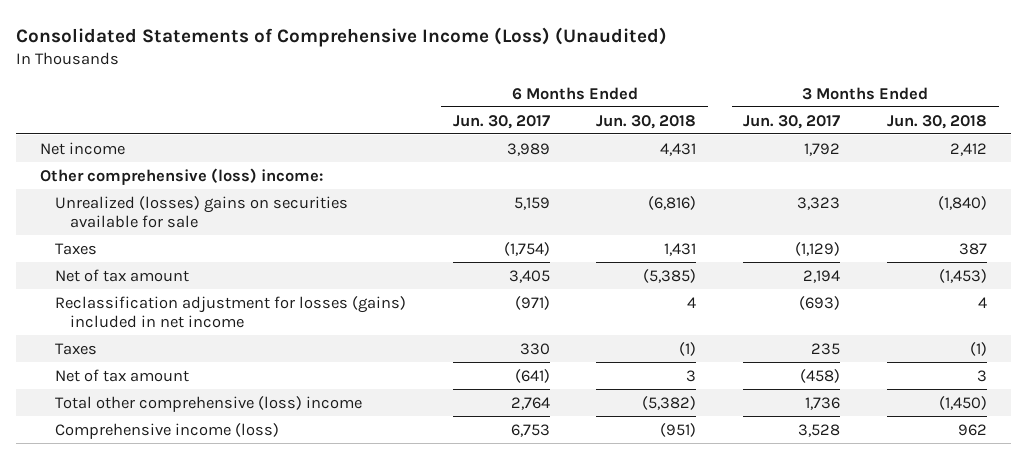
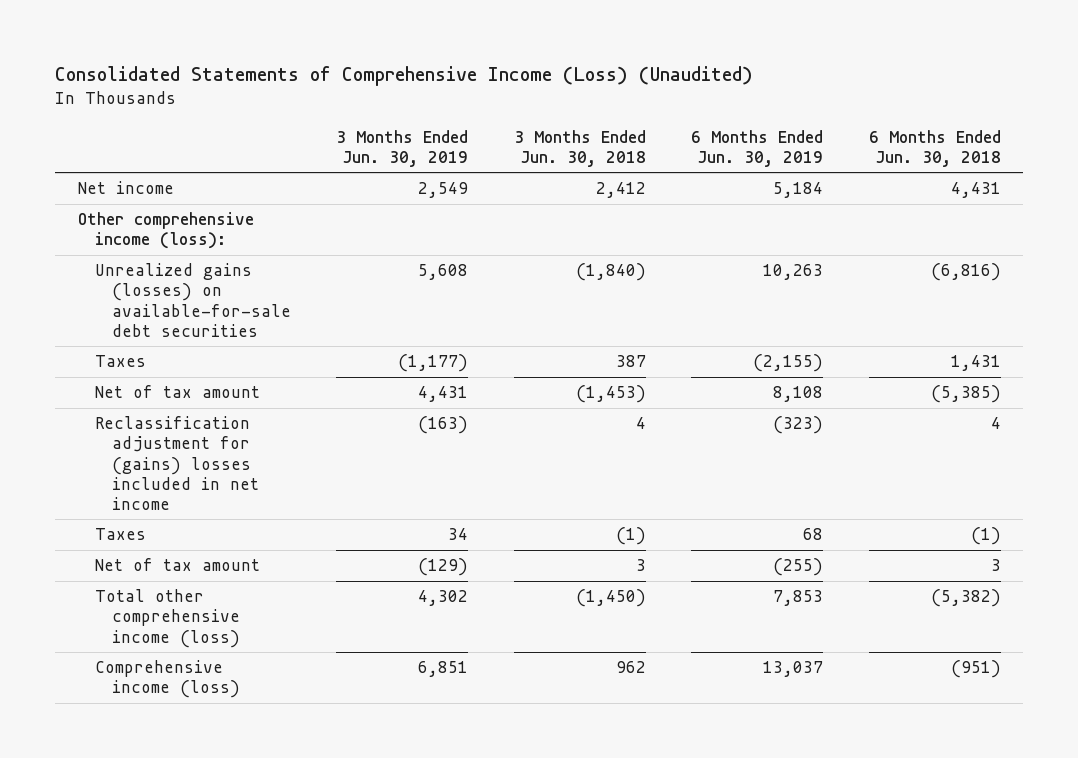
- | 6 Months Ended Jun. 30, 2017 | 6 Months Ended Jun. 30, 2018 | 3 Months Ended Jun. 30, 2017 | 3 Months Ended Jun. 30, 2018
+ | 3 Months Ended Jun. 30, 2019 | 3 Months Ended Jun. 30, 2018 | 6 Months Ended Jun. 30, 2019 | 6 Months Ended Jun. 30, 2018
- Other comprehensive (loss) income:
- Unrealized (losses) gains on securities available for sale | 5,159 | (6,816) | 3,323 | (1,840)
+ Other comprehensive income (loss):
+ Unrealized gains (losses) on available-for-sale debt securities | 5,608 | (1,840) | 10,263 | (6,816)
- Reclassification adjustment for losses (gains) included in net income | (971) | 4 | (693) | 4
+ Reclassification adjustment for (gains) losses included in net income | (163) | 4 | (323) | 4
- Total other comprehensive (loss) income | 2,764 | (5,382) | 1,736 | (1,450)
+ Total other comprehensive income (loss) | 4,302 | (1,450) | 7,853 | (5,382)

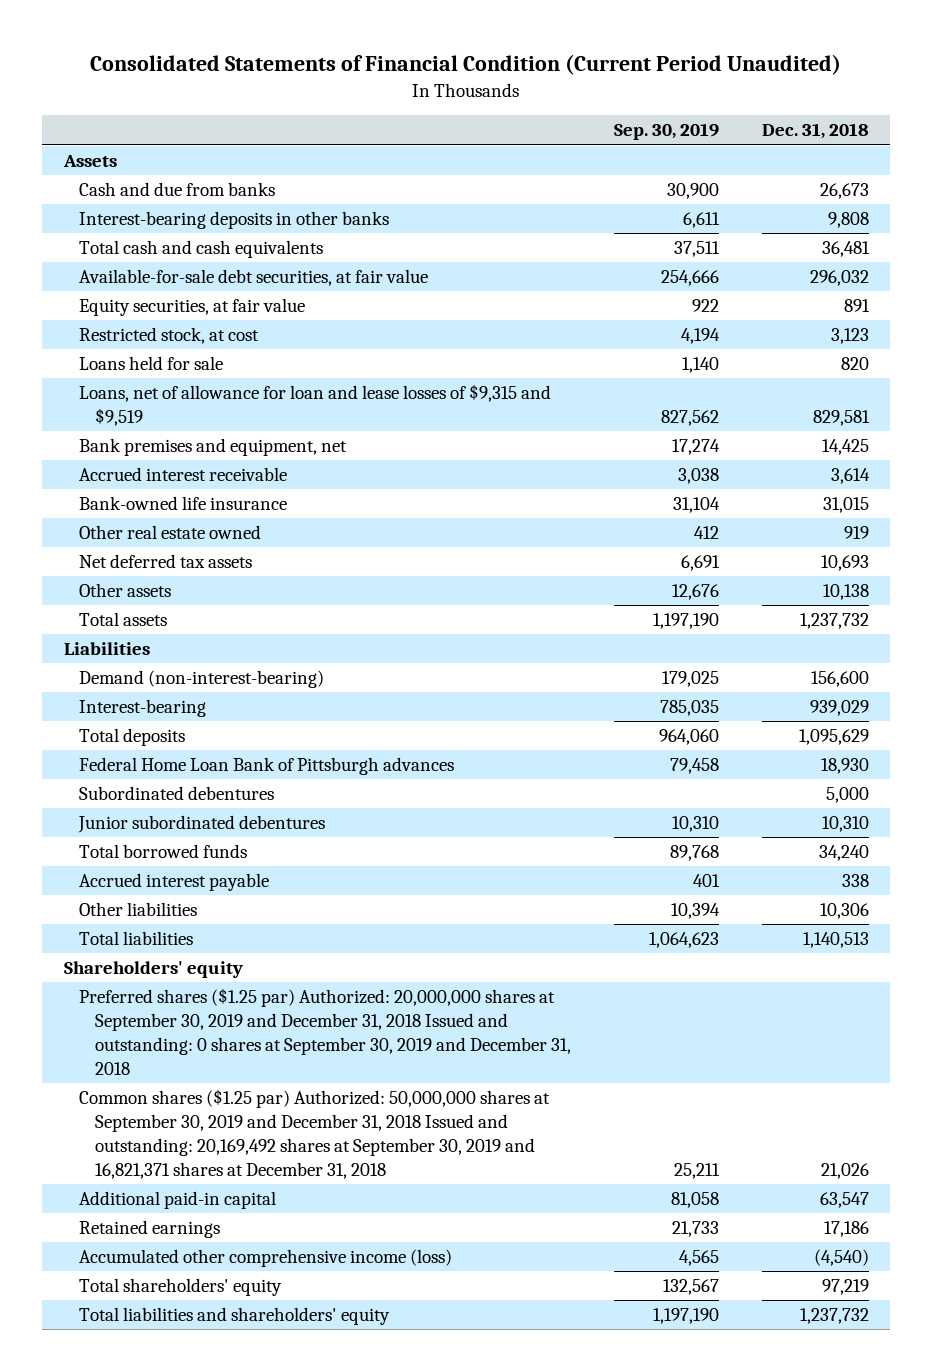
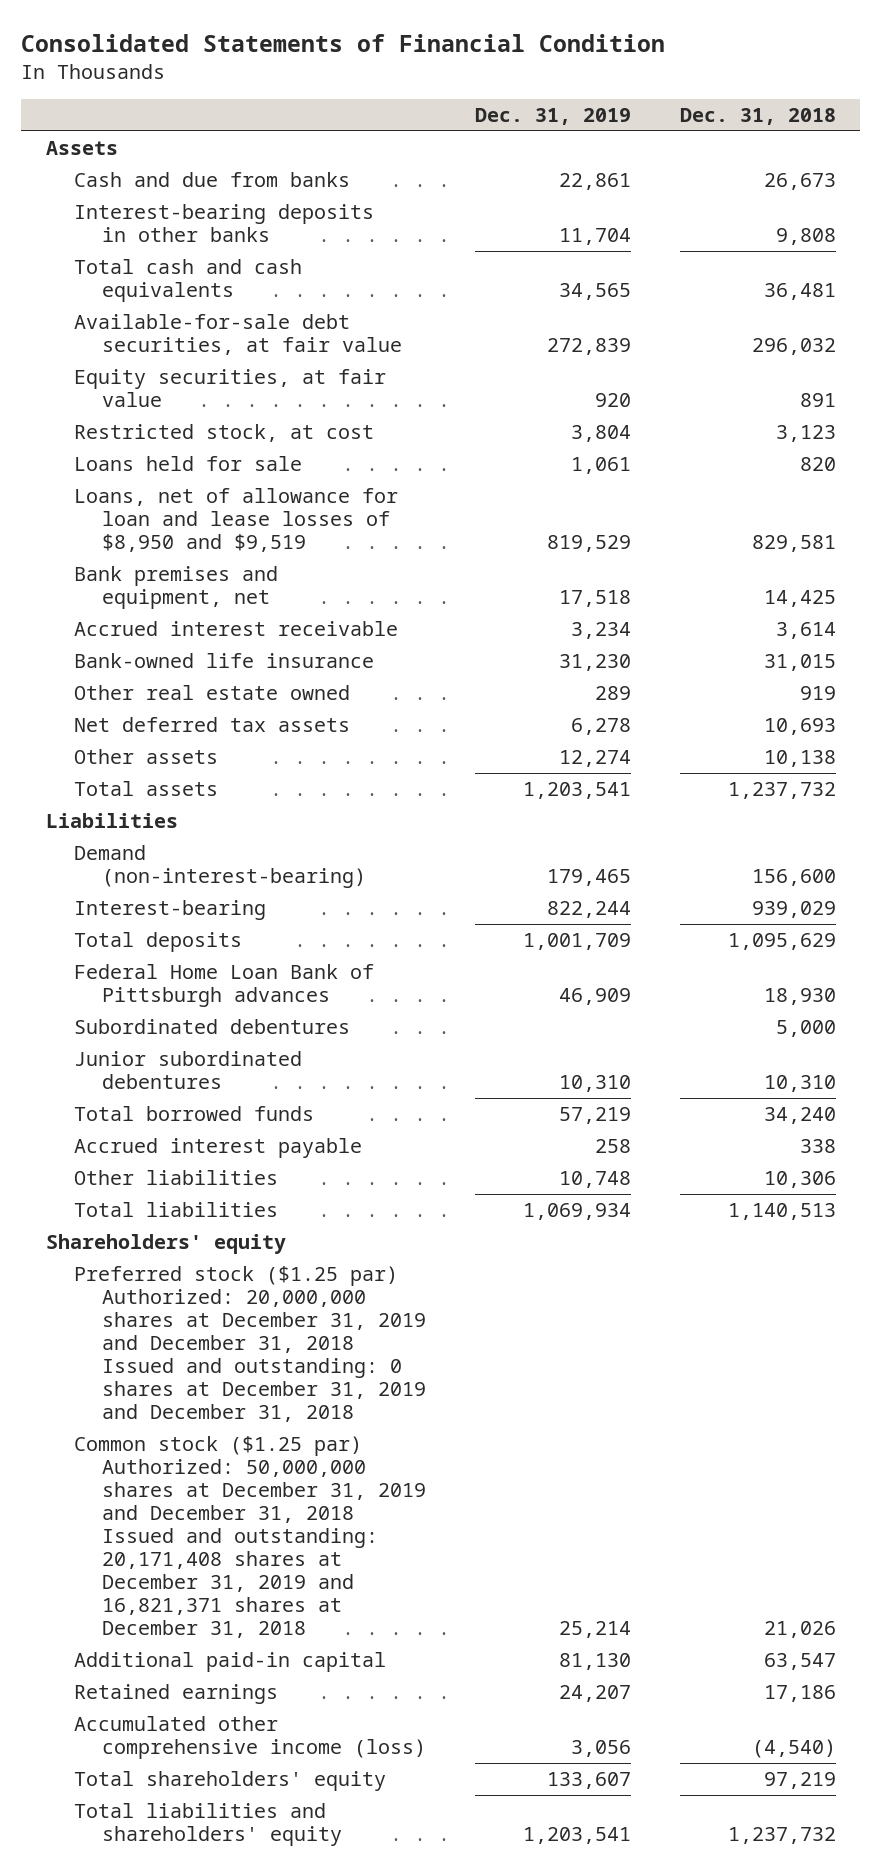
- Consolidated Statements of Financial Condition (Current Period Unaudited)
+ Consolidated Statements of Financial Condition
- | Sep. 30, 2019 | Dec. 31, 2018
+ | Dec. 31, 2019 | Dec. 31, 2018
- Loans, net of allowance for loan and lease losses of $9,315 and $9,519 | 827,562 | 829,581
+ Loans, net of allowance for loan and lease losses of $8,950 and $9,519 | 819,529 | 829,581
- Preferred shares ($1.25 par) Authorized: 20,000,000 shares at September 30, 2019 and December 31, 2018 Issued and outstanding: 0 shares at September 30, 2019 and December 31, 2018
- Common shares ($1.25 par) Authorized: 50,000,000 shares at September 30, 2019 and December 31, 2018 Issued and outstanding: 20,169,492 shares at September 30, 2019 and 16,821,371 shares at December 31, 2018 | 25,211 | 21,026
+ Preferred stock ($1.25 par) Authorized: 20,000,000 shares at December 31, 2019 and December 31, 2018 Issued and outstanding: 0 shares at December 31, 2019 and December 31, 2018
+ Common stock ($1.25 par) Authorized: 50,000,000 shares at December 31, 2019 and December 31, 2018 Issued and outstanding: 20,171,408 shares at December 31, 2019 and 16,821,371 shares at December 31, 2018 | 25,214 | 21,026

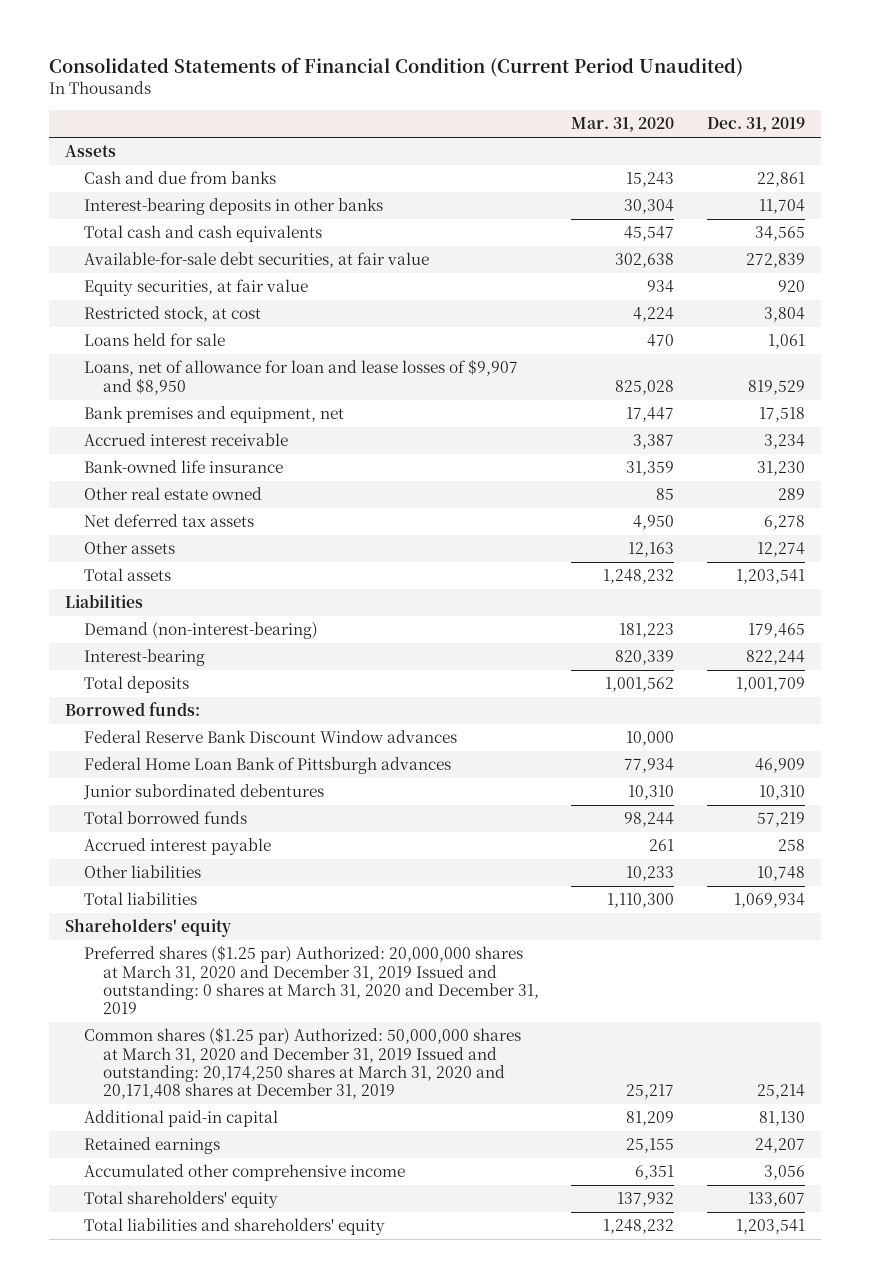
- Consolidated Statements of Financial Condition
+ Consolidated Statements of Financial Condition (Current Period Unaudited)
- | Dec. 31, 2019 | Dec. 31, 2018
+ | Mar. 31, 2020 | Dec. 31, 2019
- Loans, net of allowance for loan and lease losses of $8,950 and $9,519 | 819,529 | 829,581
+ Loans, net of allowance for loan and lease losses of $9,907 and $8,950 | 825,028 | 819,529
+ Borrowed funds:
+ Federal Reserve Bank Discount Window advances | 10,000 |
- Subordinated debentures | | 5,000
- Preferred stock ($1.25 par) Authorized: 20,000,000 shares at December 31, 2019 and December 31, 2018 Issued and outstanding: 0 shares at December 31, 2019 and December 31, 2018
- Common stock ($1.25 par) Authorized: 50,000,000 shares at December 31, 2019 and December 31, 2018 Issued and outstanding: 20,171,408 shares at December 31, 2019 and 16,821,371 shares at December 31, 2018 | 25,214 | 21,026
+ Preferred shares ($1.25 par) Authorized: 20,000,000 shares at March 31, 2020 and December 31, 2019 Issued and outstanding: 0 shares at March 31, 2020 and December 31, 2019
+ Common shares ($1.25 par) Authorized: 50,000,000 shares at March 31, 2020 and December 31, 2019 Issued and outstanding: 20,174,250 shares at March 31, 2020 and 20,171,408 shares at December 31, 2019 | 25,217 | 25,214
- Accumulated other comprehensive income (loss) | 3,056 | (4,540)
+ Accumulated other comprehensive income | 6,351 | 3,056

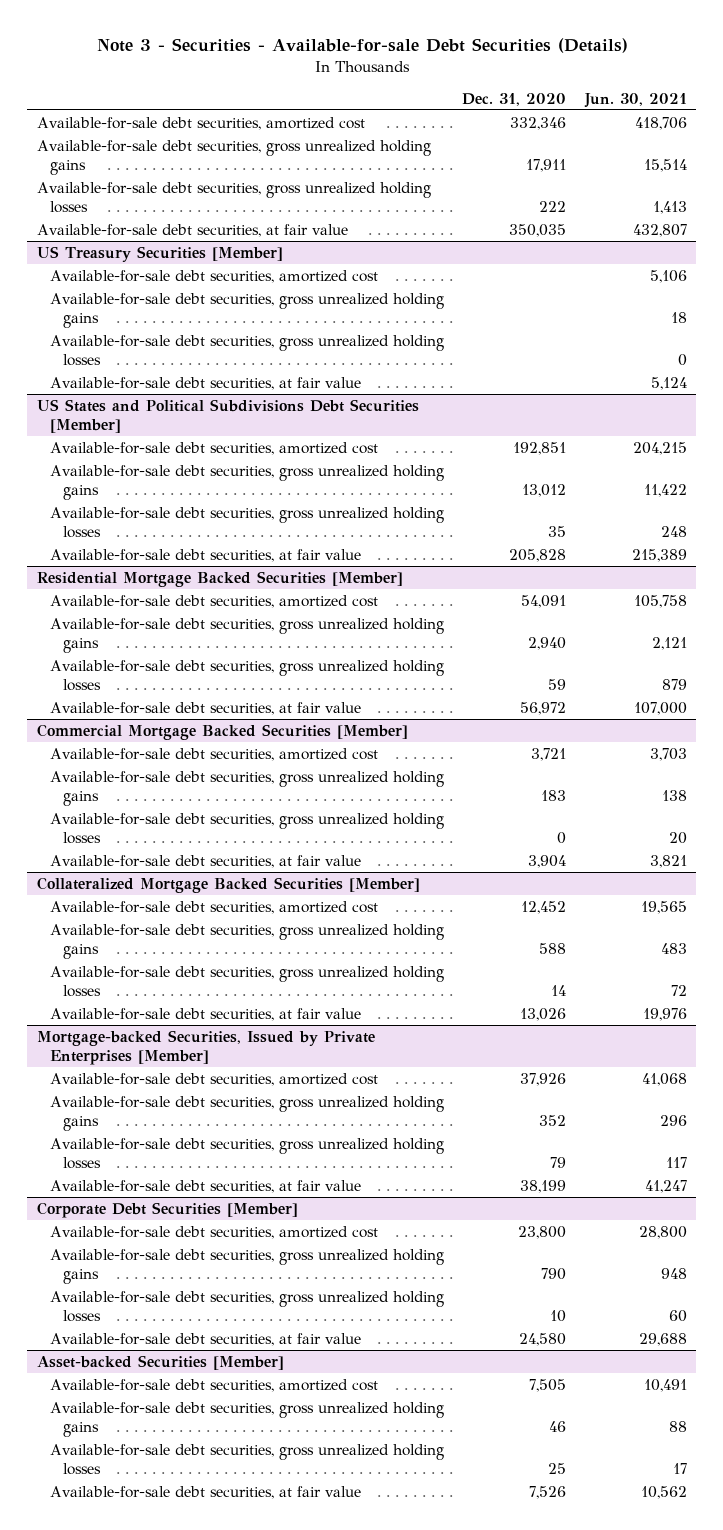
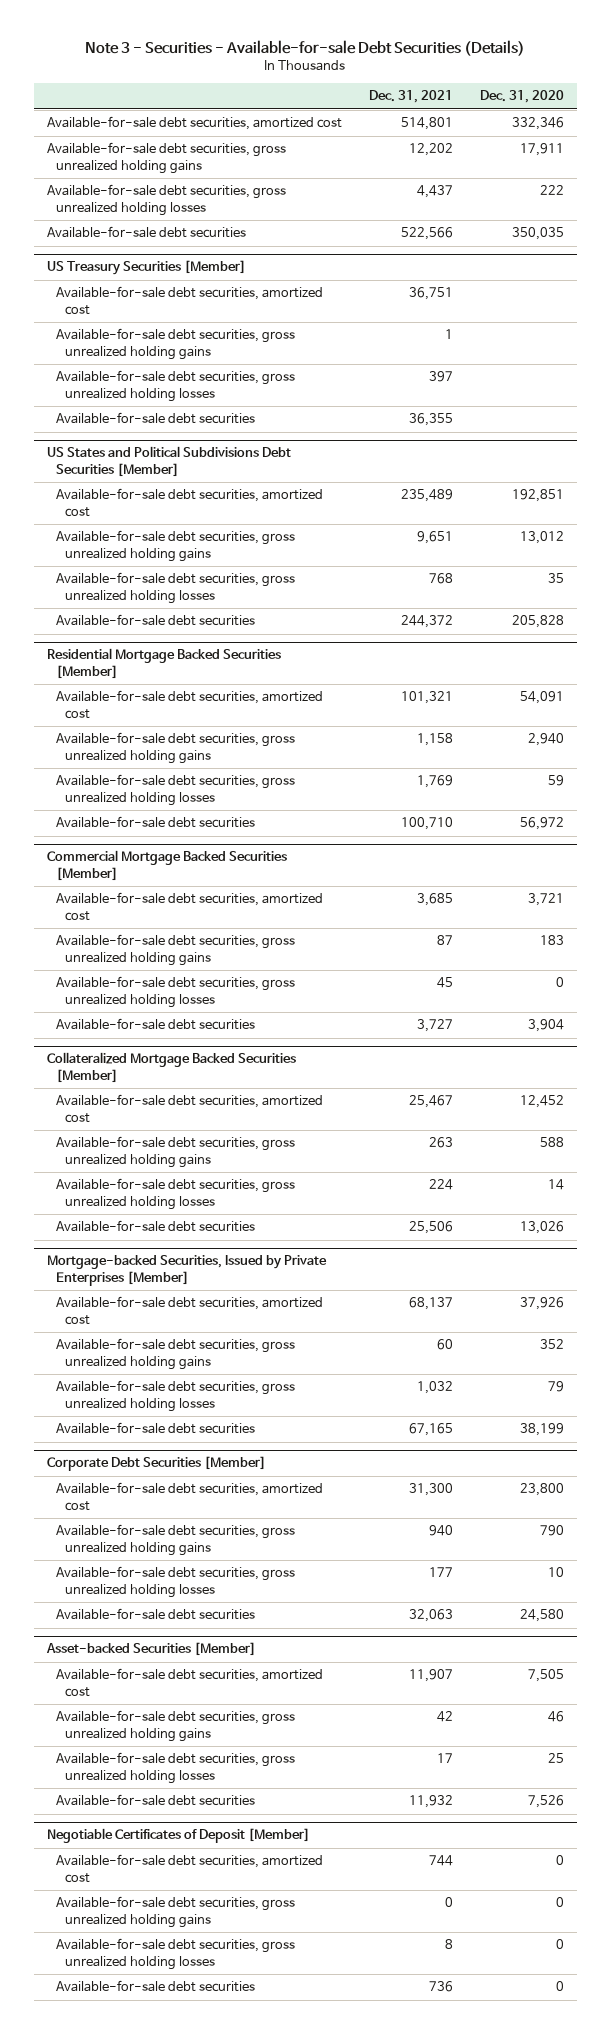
- | Dec. 31, 2020 | Jun. 30, 2021
+ | Dec. 31, 2021 | Dec. 31, 2020
- Available-for-sale debt securities, at fair value | 350,035 | 432,807
+ Available-for-sale debt securities | 522,566 | 350,035
@ US Treasury Securities [Member]
- Available-for-sale debt securities, at fair value | | 5,124
+ Available-for-sale debt securities | 36,355 |
@ US States and Political Subdivisions Debt Securities [Member]
- Available-for-sale debt securities, at fair value | 205,828 | 215,389
+ Available-for-sale debt securities | 244,372 | 205,828
@ Residential Mortgage Backed Securities [Member]
- Available-for-sale debt securities, at fair value | 56,972 | 107,000
+ Available-for-sale debt securities | 100,710 | 56,972
@ Commercial Mortgage Backed Securities [Member]
- Available-for-sale debt securities, at fair value | 3,904 | 3,821
+ Available-for-sale debt securities | 3,727 | 3,904
@ Collateralized Mortgage Backed Securities [Member]
- Available-for-sale debt securities, at fair value | 13,026 | 19,976
+ Available-for-sale debt securities | 25,506 | 13,026
@ Mortgage-backed Securities, Issued by Private Enterprises [Member]
- Available-for-sale debt securities, at fair value | 38,199 | 41,247
+ Available-for-sale debt securities | 67,165 | 38,199
@ Corporate Debt Securities [Member]
- Available-for-sale debt securities, at fair value | 24,580 | 29,688
+ Available-for-sale debt securities | 32,063 | 24,580
@ Asset-backed Securities [Member]
- Available-for-sale debt securities, at fair value | 7,526 | 10,562
+ Available-for-sale debt securities | 11,932 | 7,526
+ Negotiable Certificates of Deposit [Member]
+ Available-for-sale debt securities, amortized cost | 744 | 0
+ Available-for-sale debt securities, gross unrealized holding gains | 0 | 0
+ Available-for-sale debt securities, gross unrealized holding losses | 8 | 0
+ Available-for-sale debt securities | 736 | 0

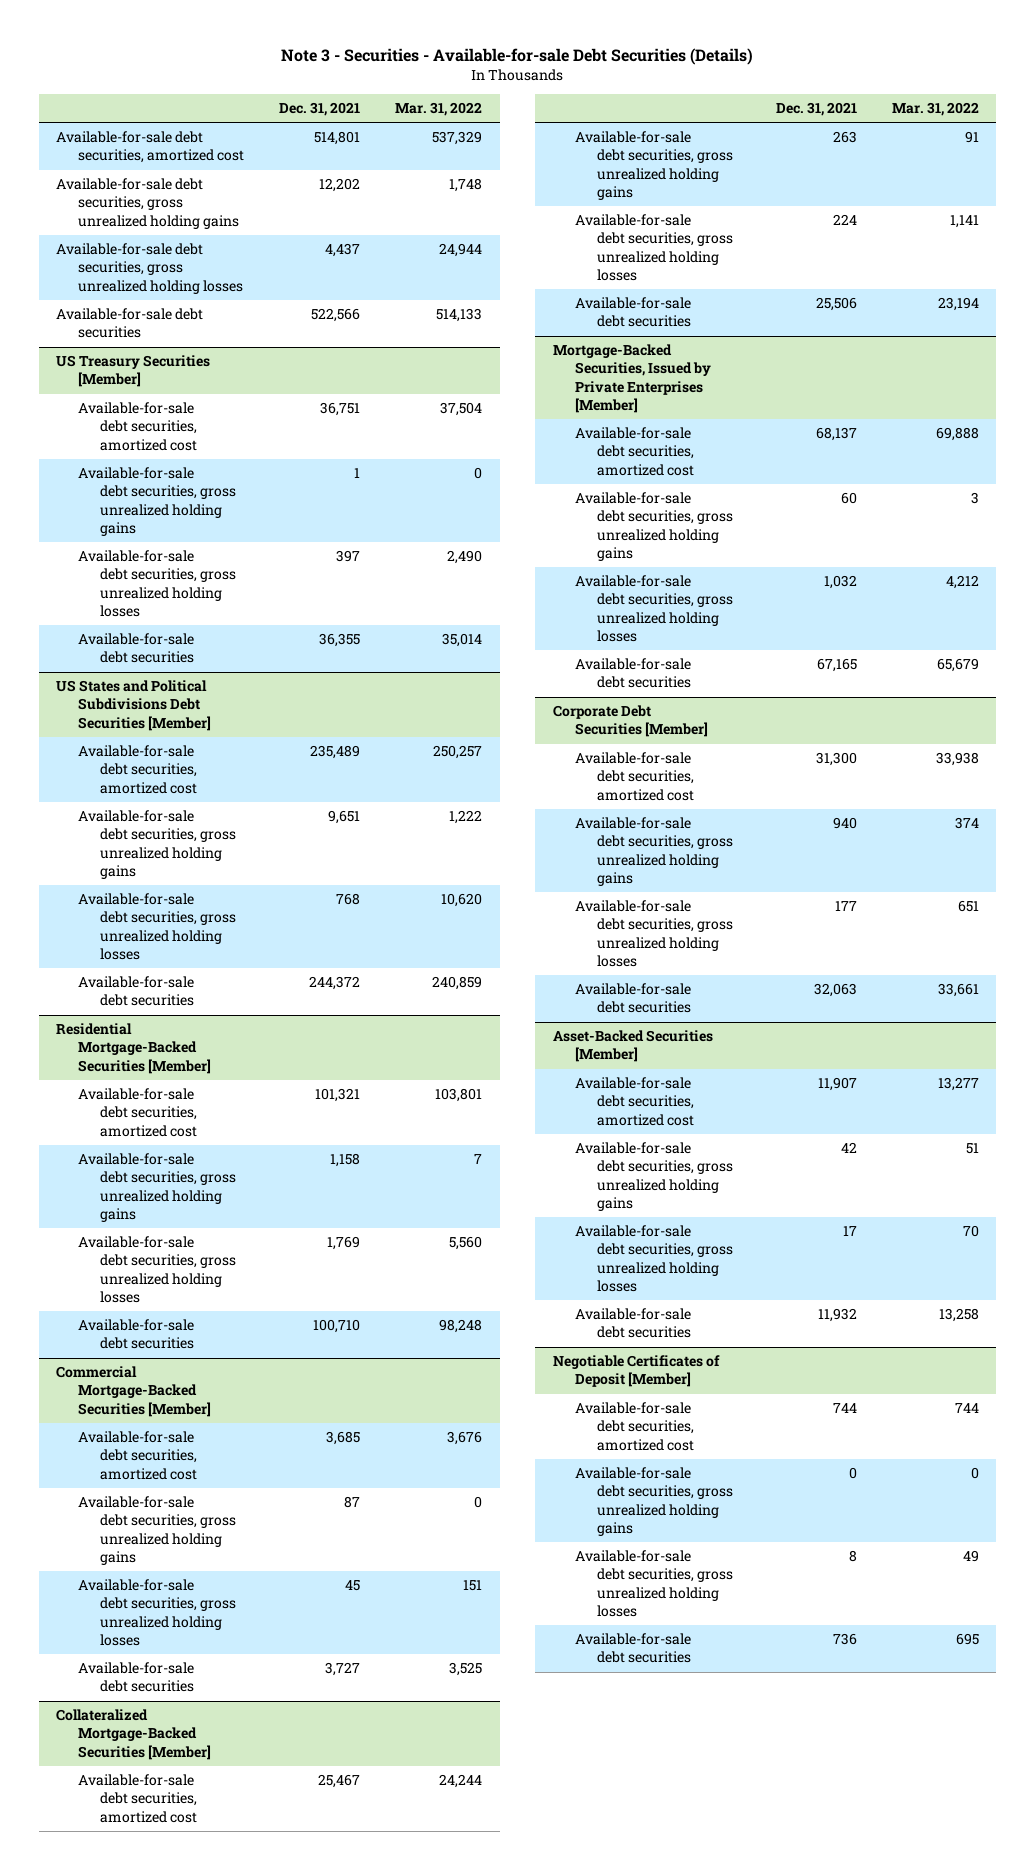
- | Dec. 31, 2021 | Dec. 31, 2020
+ | Dec. 31, 2021 | Mar. 31, 2022
- Residential Mortgage Backed Securities [Member]
+ Residential Mortgage-Backed Securities [Member]
- Commercial Mortgage Backed Securities [Member]
+ Commercial Mortgage-Backed Securities [Member]
- Collateralized Mortgage Backed Securities [Member]
+ Collateralized Mortgage-Backed Securities [Member]
- Mortgage-backed Securities, Issued by Private Enterprises [Member]
+ Mortgage-Backed Securities, Issued by Private Enterprises [Member]
- Asset-backed Securities [Member]
+ Asset-Backed Securities [Member]

